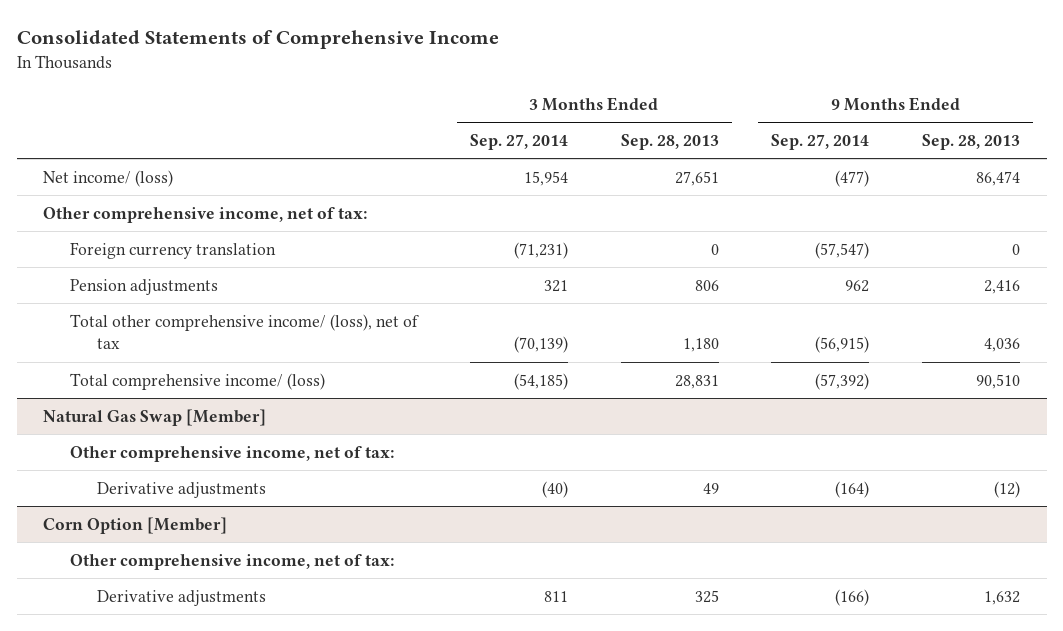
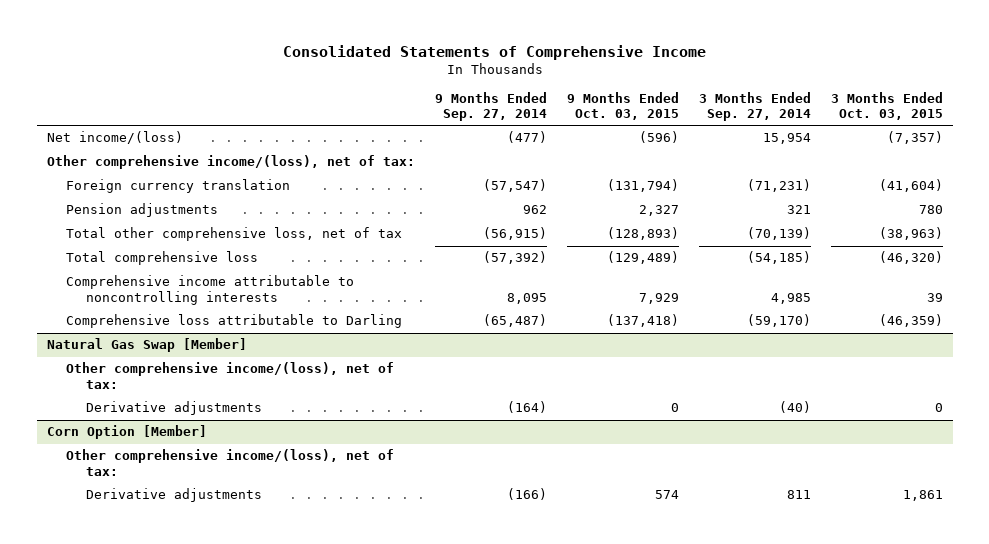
- | 3 Months Ended Sep. 27, 2014 | 3 Months Ended Sep. 28, 2013 | 9 Months Ended Sep. 27, 2014 | 9 Months Ended Sep. 28, 2013
+ | 9 Months Ended Sep. 27, 2014 | 9 Months Ended Oct. 03, 2015 | 3 Months Ended Sep. 27, 2014 | 3 Months Ended Oct. 03, 2015
- Net income/ (loss) | 15,954 | 27,651 | (477) | 86,474
- Other comprehensive income, net of tax:
+ Net income/(loss) | (477) | (596) | 15,954 | (7,357)
+ Other comprehensive income/(loss), net of tax:
- Total other comprehensive income/ (loss), net of tax | (70,139) | 1,180 | (56,915) | 4,036
- Total comprehensive income/ (loss) | (54,185) | 28,831 | (57,392) | 90,510
+ Total other comprehensive loss, net of tax | (56,915) | (128,893) | (70,139) | (38,963)
+ Total comprehensive loss | (57,392) | (129,489) | (54,185) | (46,320)
+ Comprehensive income attributable to noncontrolling interests | 8,095 | 7,929 | 4,985 | 39
+ Comprehensive loss attributable to Darling | (65,487) | (137,418) | (59,170) | (46,359)
@ Natural Gas Swap [Member]
- Other comprehensive income, net of tax:
+ Other comprehensive income/(loss), net of tax:
@ Corn Option [Member]
- Other comprehensive income, net of tax:
+ Other comprehensive income/(loss), net of tax:

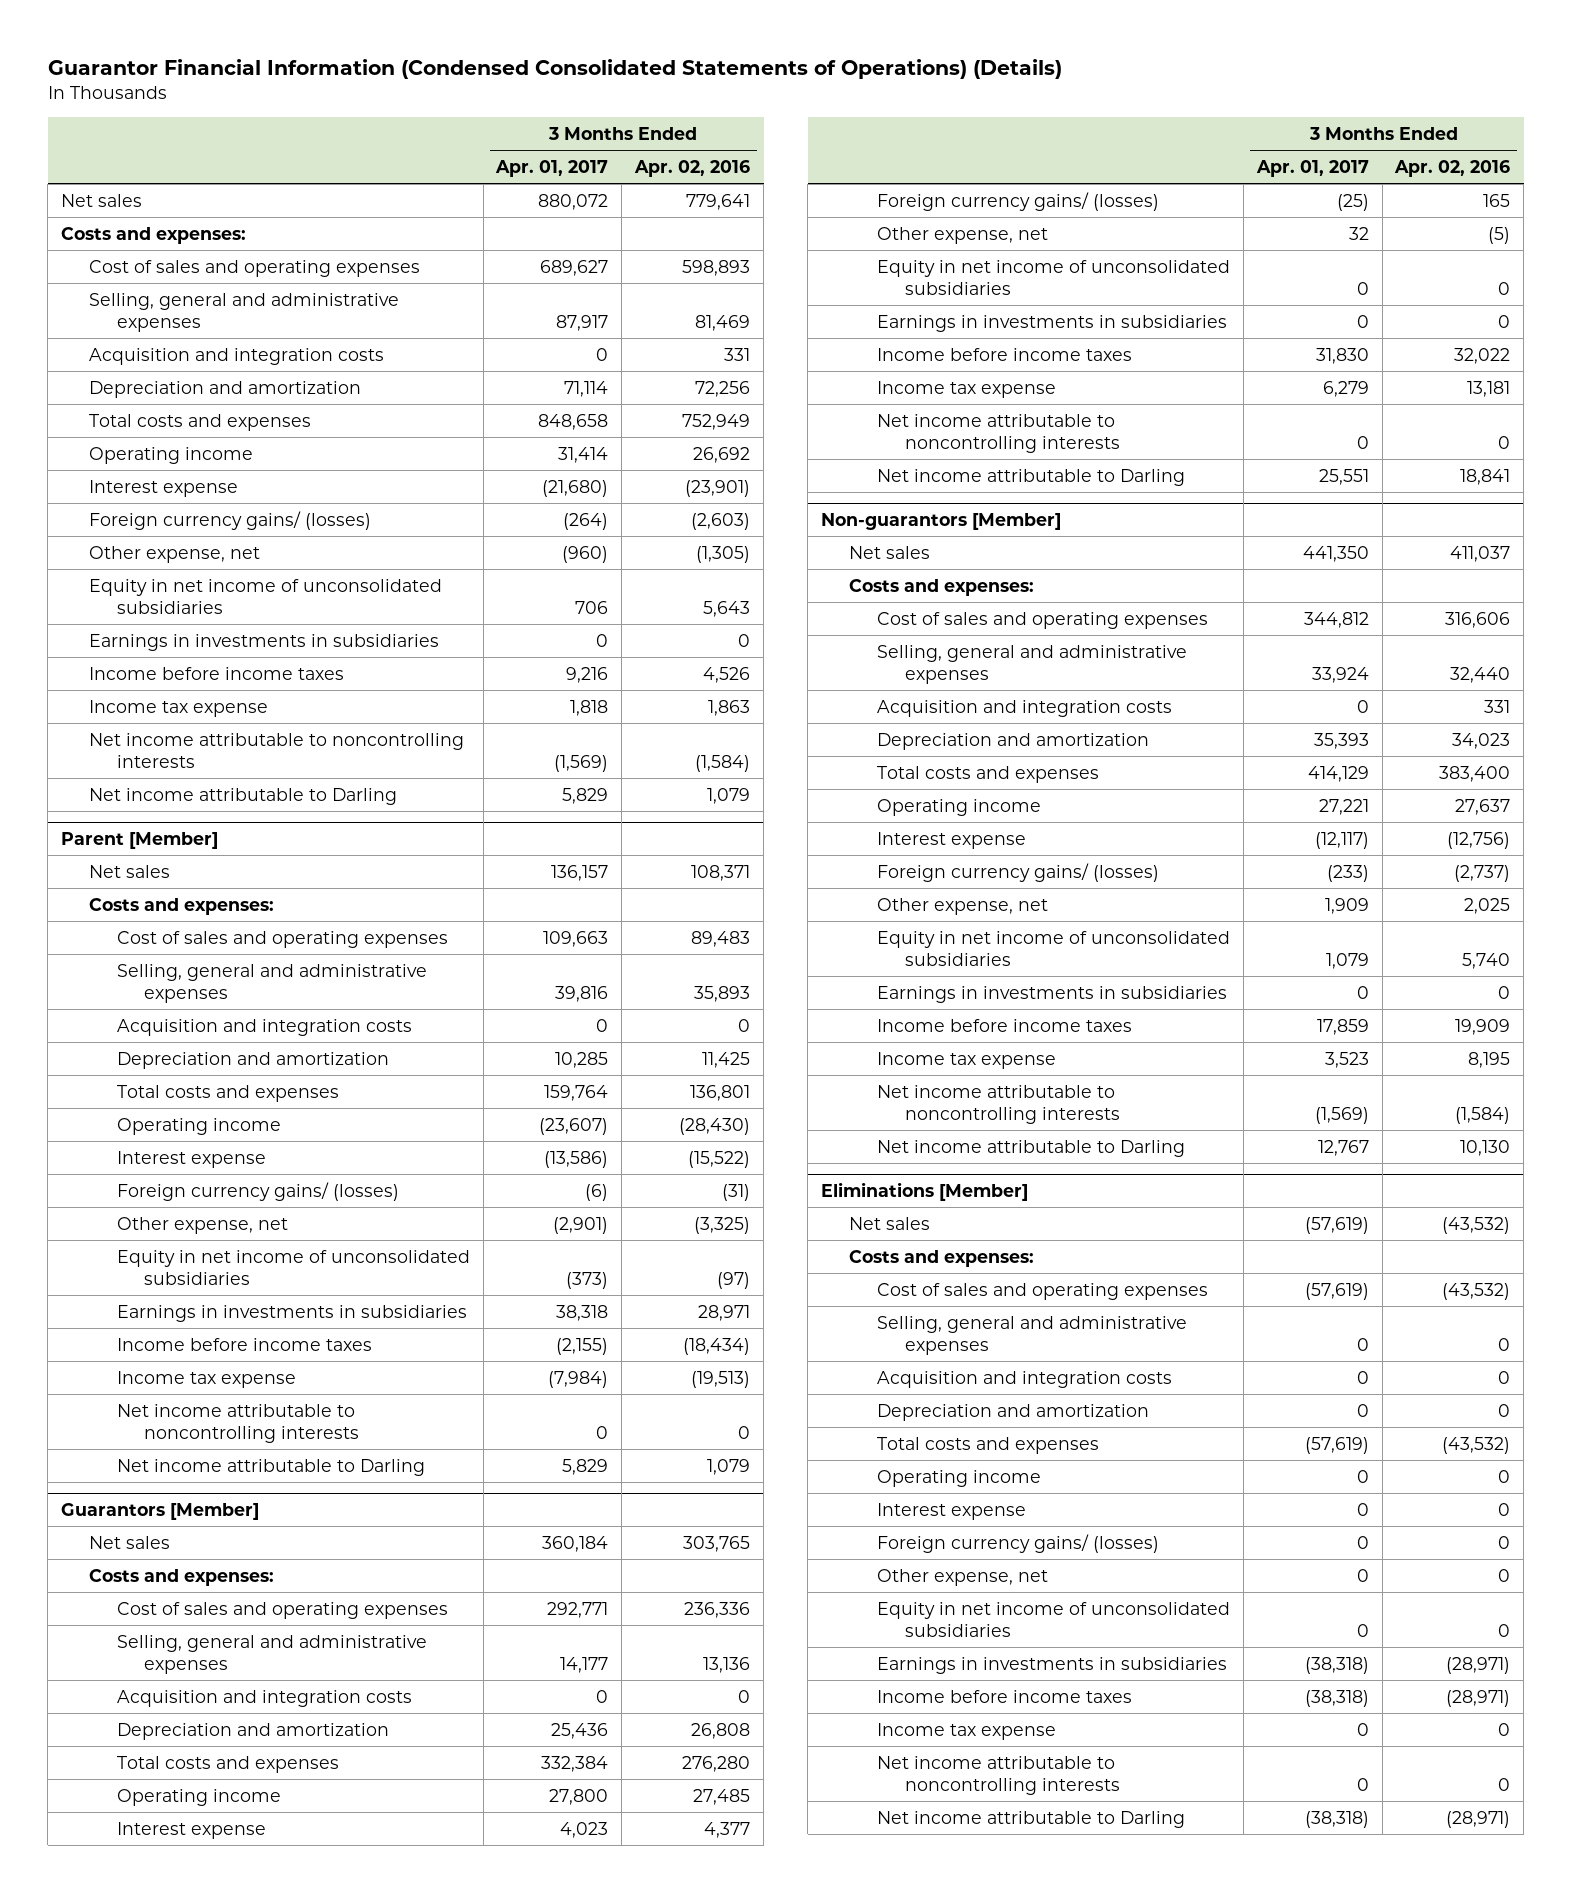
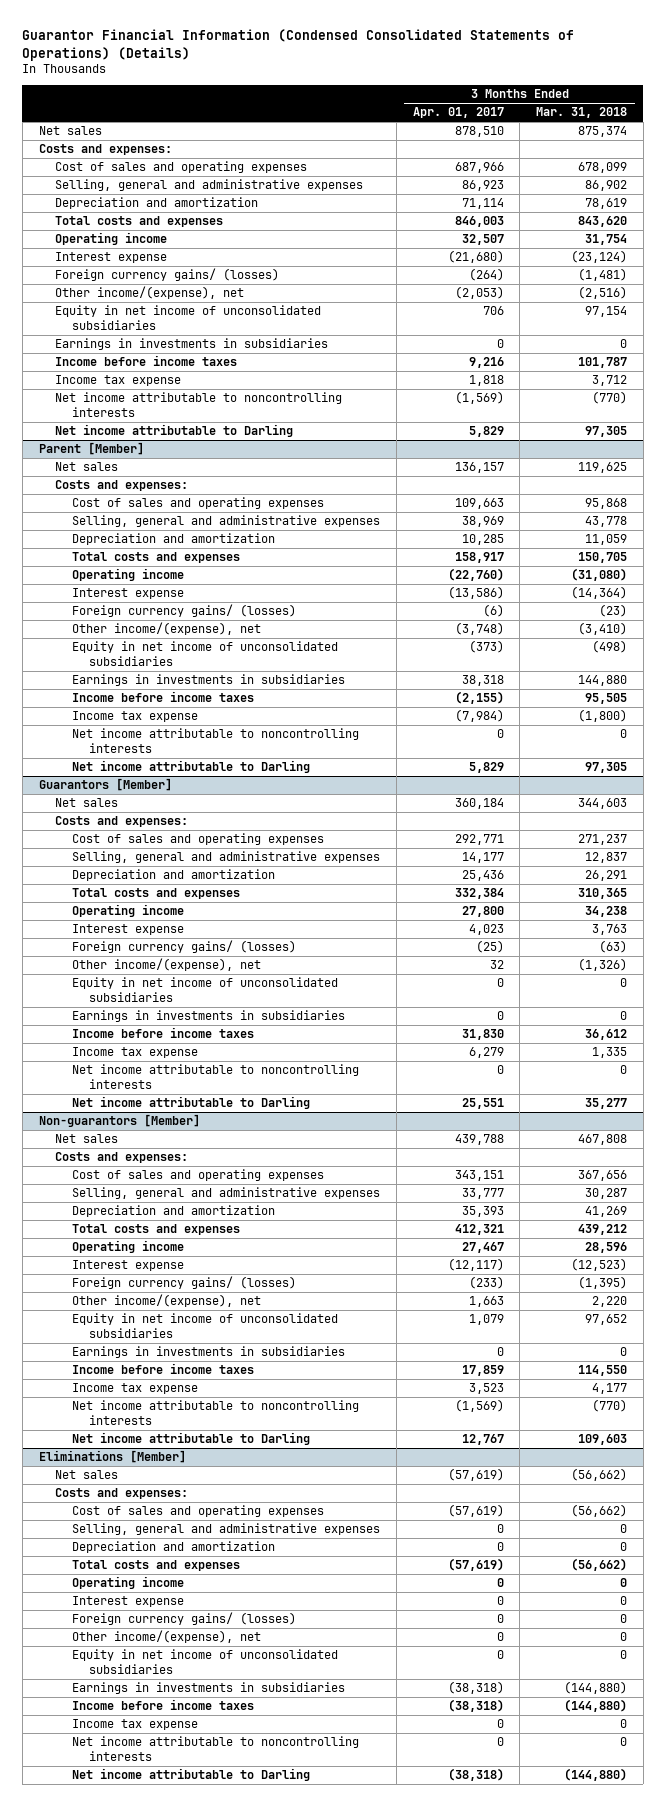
- | 3 Months Ended Apr. 01, 2017 | 3 Months Ended Apr. 02, 2016
+ | 3 Months Ended Apr. 01, 2017 | 3 Months Ended Mar. 31, 2018
- Net sales | 880,072 | 779,641
+ Net sales | 878,510 | 875,374
- Cost of sales and operating expenses | 689,627 | 598,893
- Selling, general and administrative expenses | 87,917 | 81,469
- Acquisition and integration costs | 0 | 331
+ Cost of sales and operating expenses | 687,966 | 678,099
+ Selling, general and administrative expenses | 86,923 | 86,902
- Total costs and expenses | 848,658 | 752,949
- Operating income | 31,414 | 26,692
+ Total costs and expenses | 846,003 | 843,620
+ Operating income | 32,507 | 31,754
- Other expense, net | (960) | (1,305)
+ Other income/(expense), net | (2,053) | (2,516)
@ Parent [Member]
- Selling, general and administrative expenses | 39,816 | 35,893
- Acquisition and integration costs | 0 | 0
+ Selling, general and administrative expenses | 38,969 | 43,778
- Total costs and expenses | 159,764 | 136,801
- Operating income | (23,607) | (28,430)
+ Total costs and expenses | 158,917 | 150,705
+ Operating income | (22,760) | (31,080)
- Other expense, net | (2,901) | (3,325)
+ Other income/(expense), net | (3,748) | (3,410)
@ Guarantors [Member]
- Acquisition and integration costs | 0 | 0
- Other expense, net | 32 | (5)
+ Other income/(expense), net | 32 | (1,326)
@ Non-guarantors [Member]
- Net sales | 441,350 | 411,037
+ Net sales | 439,788 | 467,808
- Cost of sales and operating expenses | 344,812 | 316,606
- Selling, general and administrative expenses | 33,924 | 32,440
- Acquisition and integration costs | 0 | 331
+ Cost of sales and operating expenses | 343,151 | 367,656
+ Selling, general and administrative expenses | 33,777 | 30,287
- Total costs and expenses | 414,129 | 383,400
- Operating income | 27,221 | 27,637
+ Total costs and expenses | 412,321 | 439,212
+ Operating income | 27,467 | 28,596
- Other expense, net | 1,909 | 2,025
+ Other income/(expense), net | 1,663 | 2,220
@ Eliminations [Member]
- Acquisition and integration costs | 0 | 0
- Other expense, net | 0 | 0
+ Other income/(expense), net | 0 | 0

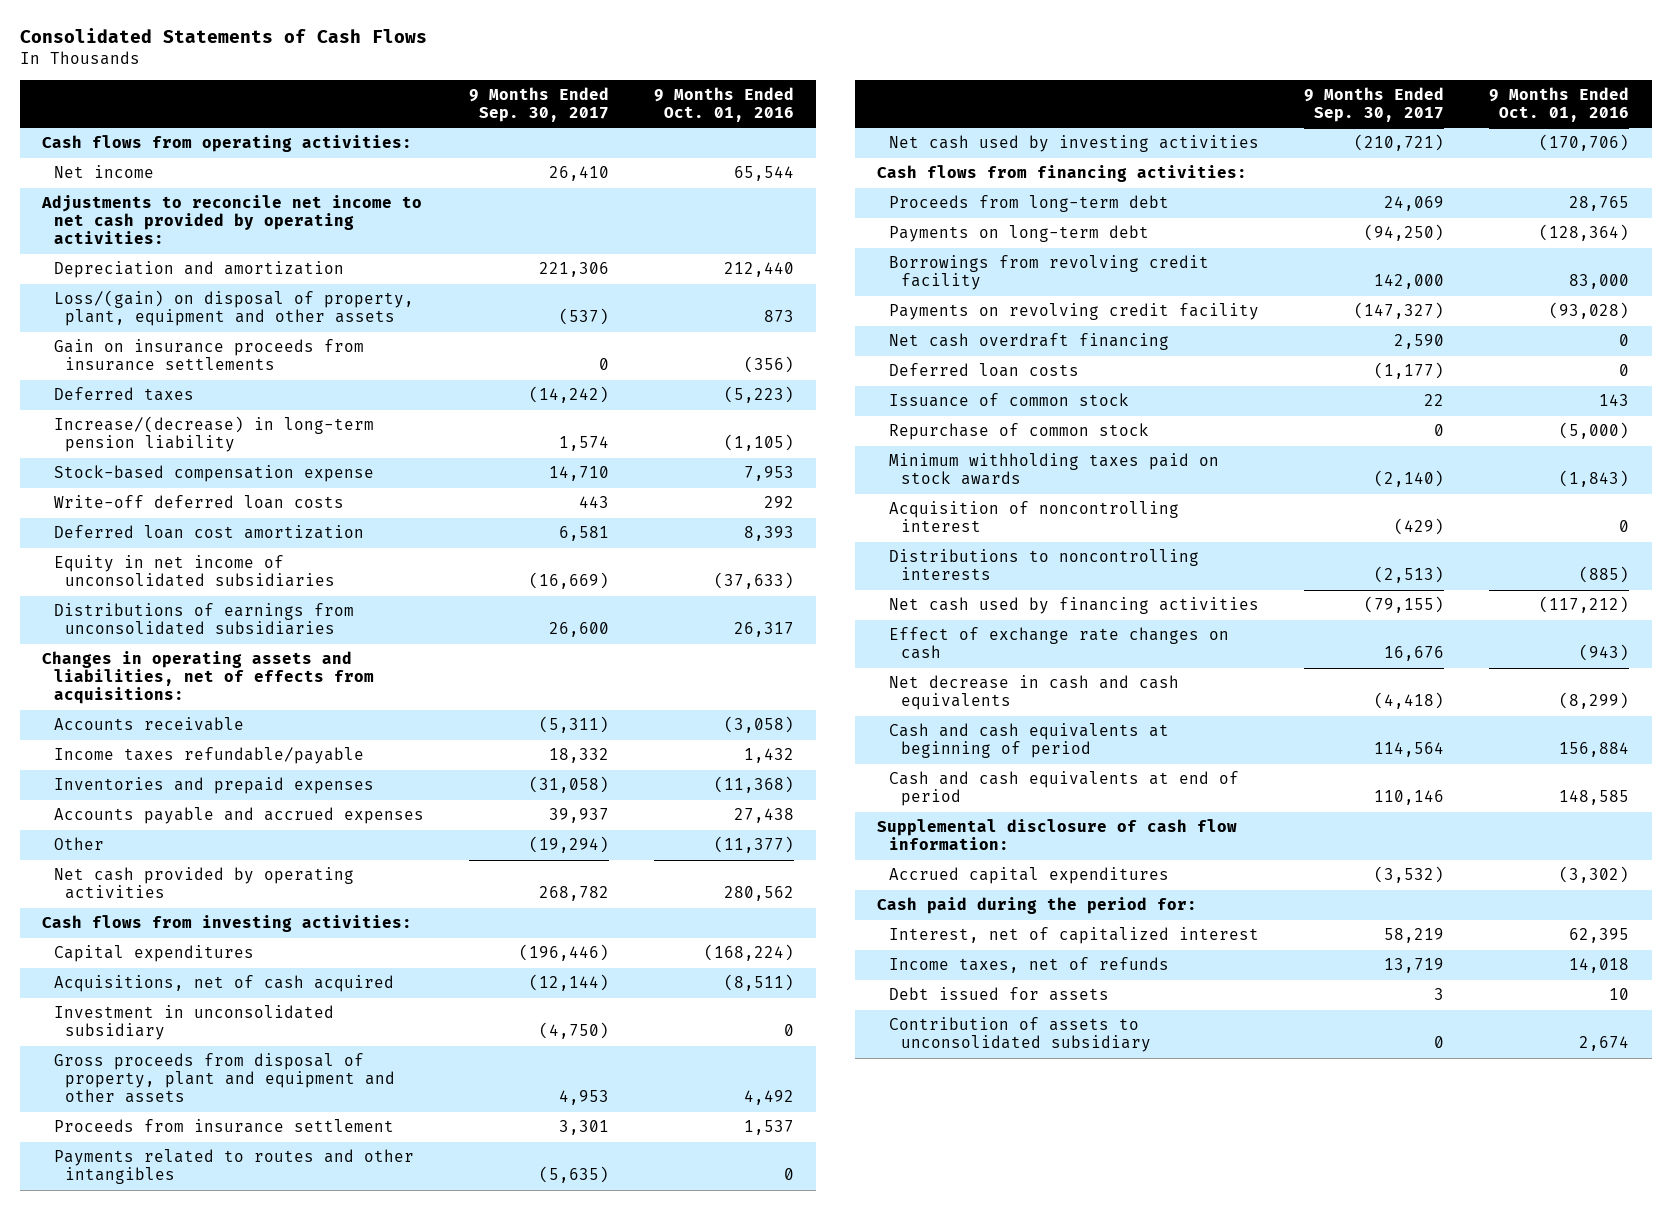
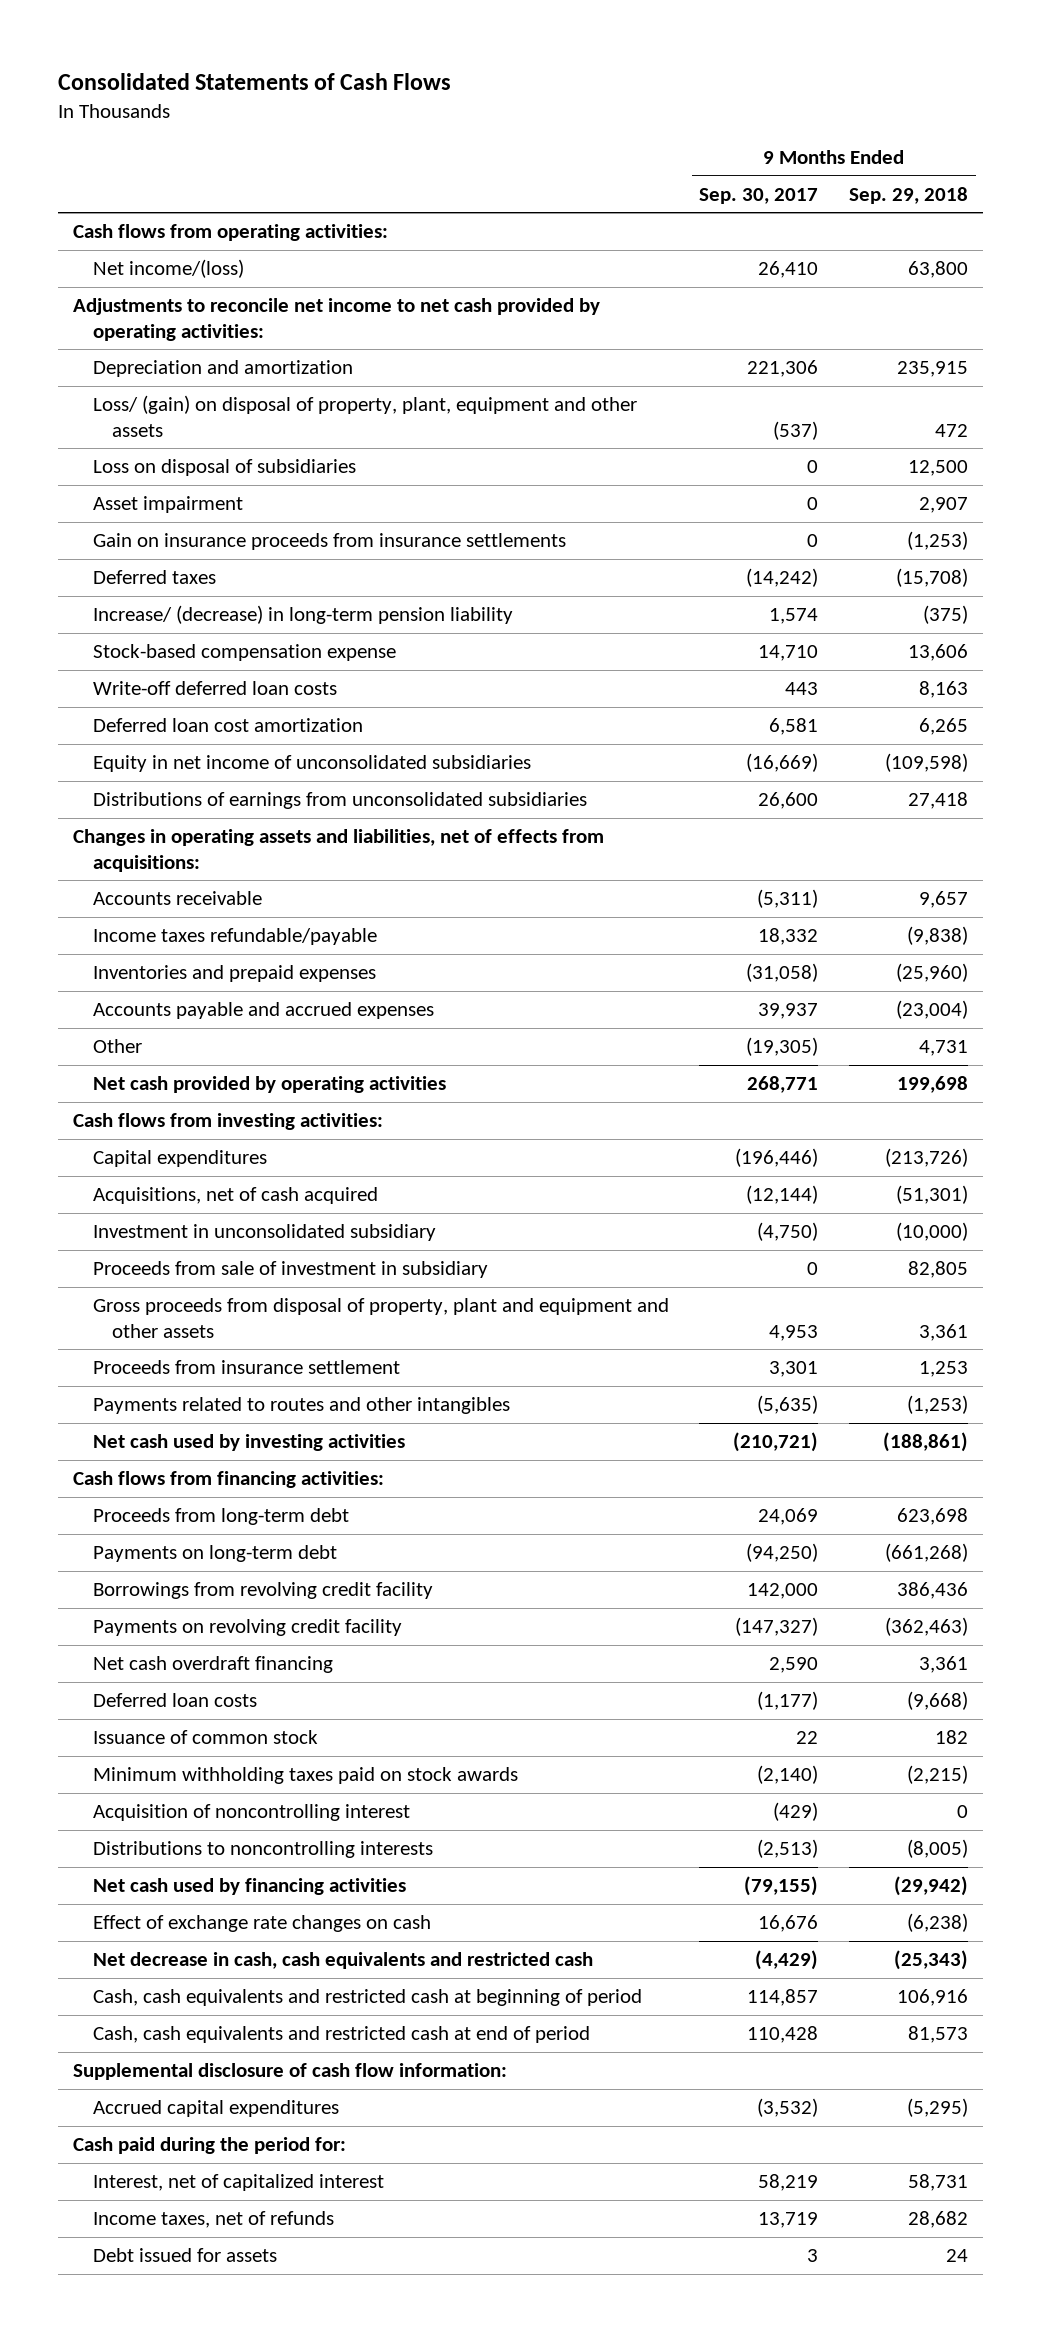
- | 9 Months Ended Sep. 30, 2017 | 9 Months Ended Oct. 01, 2016
+ | 9 Months Ended Sep. 30, 2017 | 9 Months Ended Sep. 29, 2018
- Net income | 26,410 | 65,544
+ Net income/(loss) | 26,410 | 63,800
- Loss/(gain) on disposal of property, plant, equipment and other assets | (537) | 873
+ Loss/ (gain) on disposal of property, plant, equipment and other assets | (537) | 472
+ Loss on disposal of subsidiaries | 0 | 12,500
+ Asset impairment | 0 | 2,907
- Increase/(decrease) in long-term pension liability | 1,574 | (1,105)
+ Increase/ (decrease) in long-term pension liability | 1,574 | (375)
- Other | (19,294) | (11,377)
- Net cash provided by operating activities | 268,782 | 280,562
+ Other | (19,305) | 4,731
+ Net cash provided by operating activities | 268,771 | 199,698
+ Proceeds from sale of investment in subsidiary | 0 | 82,805
- Repurchase of common stock | 0 | (5,000)
- Net decrease in cash and cash equivalents | (4,418) | (8,299)
- Cash and cash equivalents at beginning of period | 114,564 | 156,884
- Cash and cash equivalents at end of period | 110,146 | 148,585
+ Net decrease in cash, cash equivalents and restricted cash | (4,429) | (25,343)
+ Cash, cash equivalents and restricted cash at beginning of period | 114,857 | 106,916
+ Cash, cash equivalents and restricted cash at end of period | 110,428 | 81,573
- Contribution of assets to unconsolidated subsidiary | 0 | 2,674

